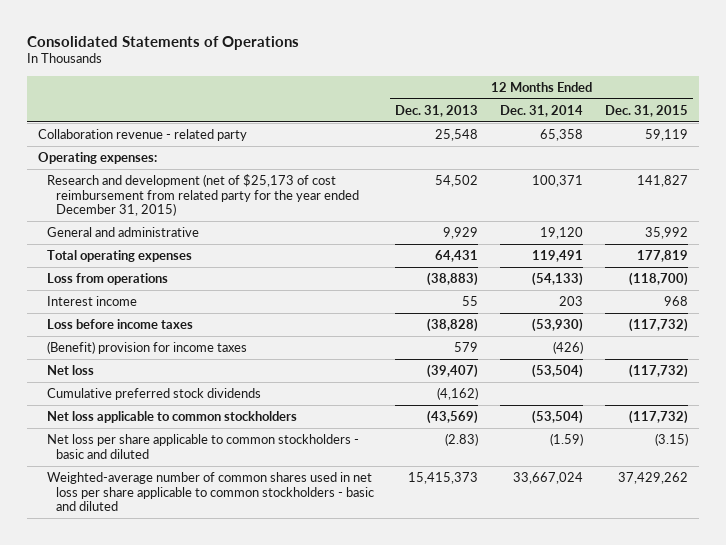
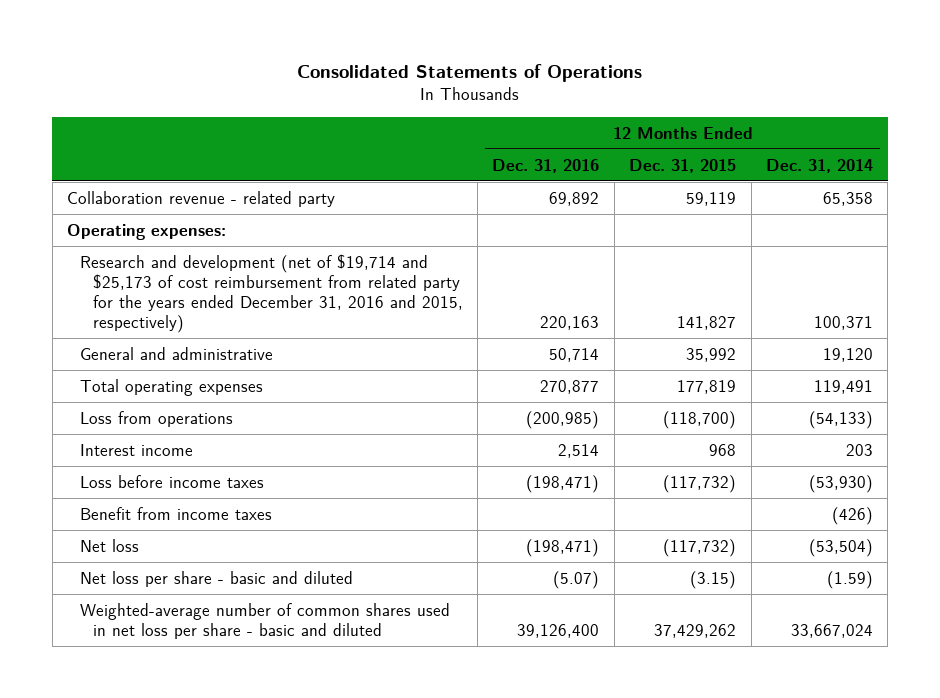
- | 12 Months Ended Dec. 31, 2013 | 12 Months Ended Dec. 31, 2014 | 12 Months Ended Dec. 31, 2015
+ | 12 Months Ended Dec. 31, 2016 | 12 Months Ended Dec. 31, 2015 | 12 Months Ended Dec. 31, 2014
- Research and development (net of $25,173 of cost reimbursement from related party for the year ended December 31, 2015) | 54,502 | 100,371 | 141,827
+ Research and development (net of $19,714 and $25,173 of cost reimbursement from related party for the years ended December 31, 2016 and 2015, respectively) | 220,163 | 141,827 | 100,371
- (Benefit) provision for income taxes | 579 | (426) |
+ Benefit from income taxes | | | (426)
- Cumulative preferred stock dividends | (4,162) | |
- Net loss applicable to common stockholders | (43,569) | (53,504) | (117,732)
- Net loss per share applicable to common stockholders - basic and diluted | (2.83) | (1.59) | (3.15)
- Weighted-average number of common shares used in net loss per share applicable to common stockholders - basic and diluted | 15,415,373 | 33,667,024 | 37,429,262
+ Net loss per share - basic and diluted | (5.07) | (3.15) | (1.59)
+ Weighted-average number of common shares used in net loss per share - basic and diluted | 39,126,400 | 37,429,262 | 33,667,024

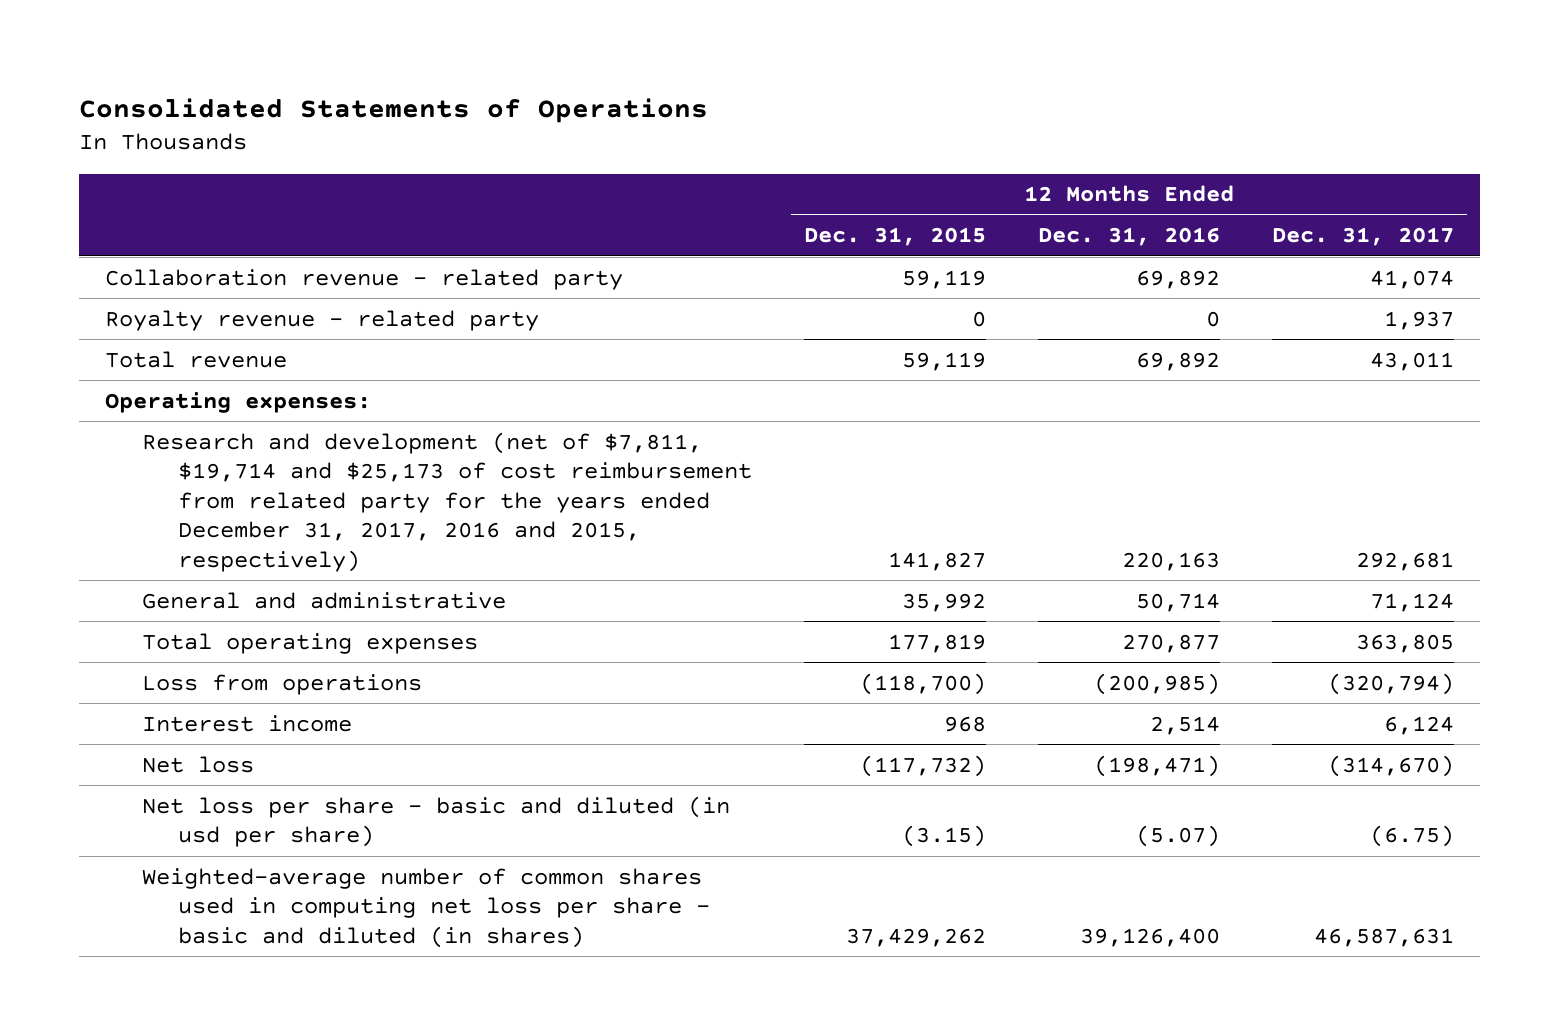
- | 12 Months Ended Dec. 31, 2016 | 12 Months Ended Dec. 31, 2015 | 12 Months Ended Dec. 31, 2014
+ | 12 Months Ended Dec. 31, 2015 | 12 Months Ended Dec. 31, 2016 | 12 Months Ended Dec. 31, 2017
+ Royalty revenue - related party | 0 | 0 | 1,937
+ Total revenue | 59,119 | 69,892 | 43,011
- Research and development (net of $19,714 and $25,173 of cost reimbursement from related party for the years ended December 31, 2016 and 2015, respectively) | 220,163 | 141,827 | 100,371
+ Research and development (net of $7,811, $19,714 and $25,173 of cost reimbursement from related party for the years ended December 31, 2017, 2016 and 2015, respectively) | 141,827 | 220,163 | 292,681
- Loss before income taxes | (198,471) | (117,732) | (53,930)
- Benefit from income taxes | | | (426)
- Net loss per share - basic and diluted | (5.07) | (3.15) | (1.59)
- Weighted-average number of common shares used in net loss per share - basic and diluted | 39,126,400 | 37,429,262 | 33,667,024
+ Net loss per share - basic and diluted (in usd per share) | (3.15) | (5.07) | (6.75)
+ Weighted-average number of common shares used in computing net loss per share - basic and diluted (in shares) | 37,429,262 | 39,126,400 | 46,587,631

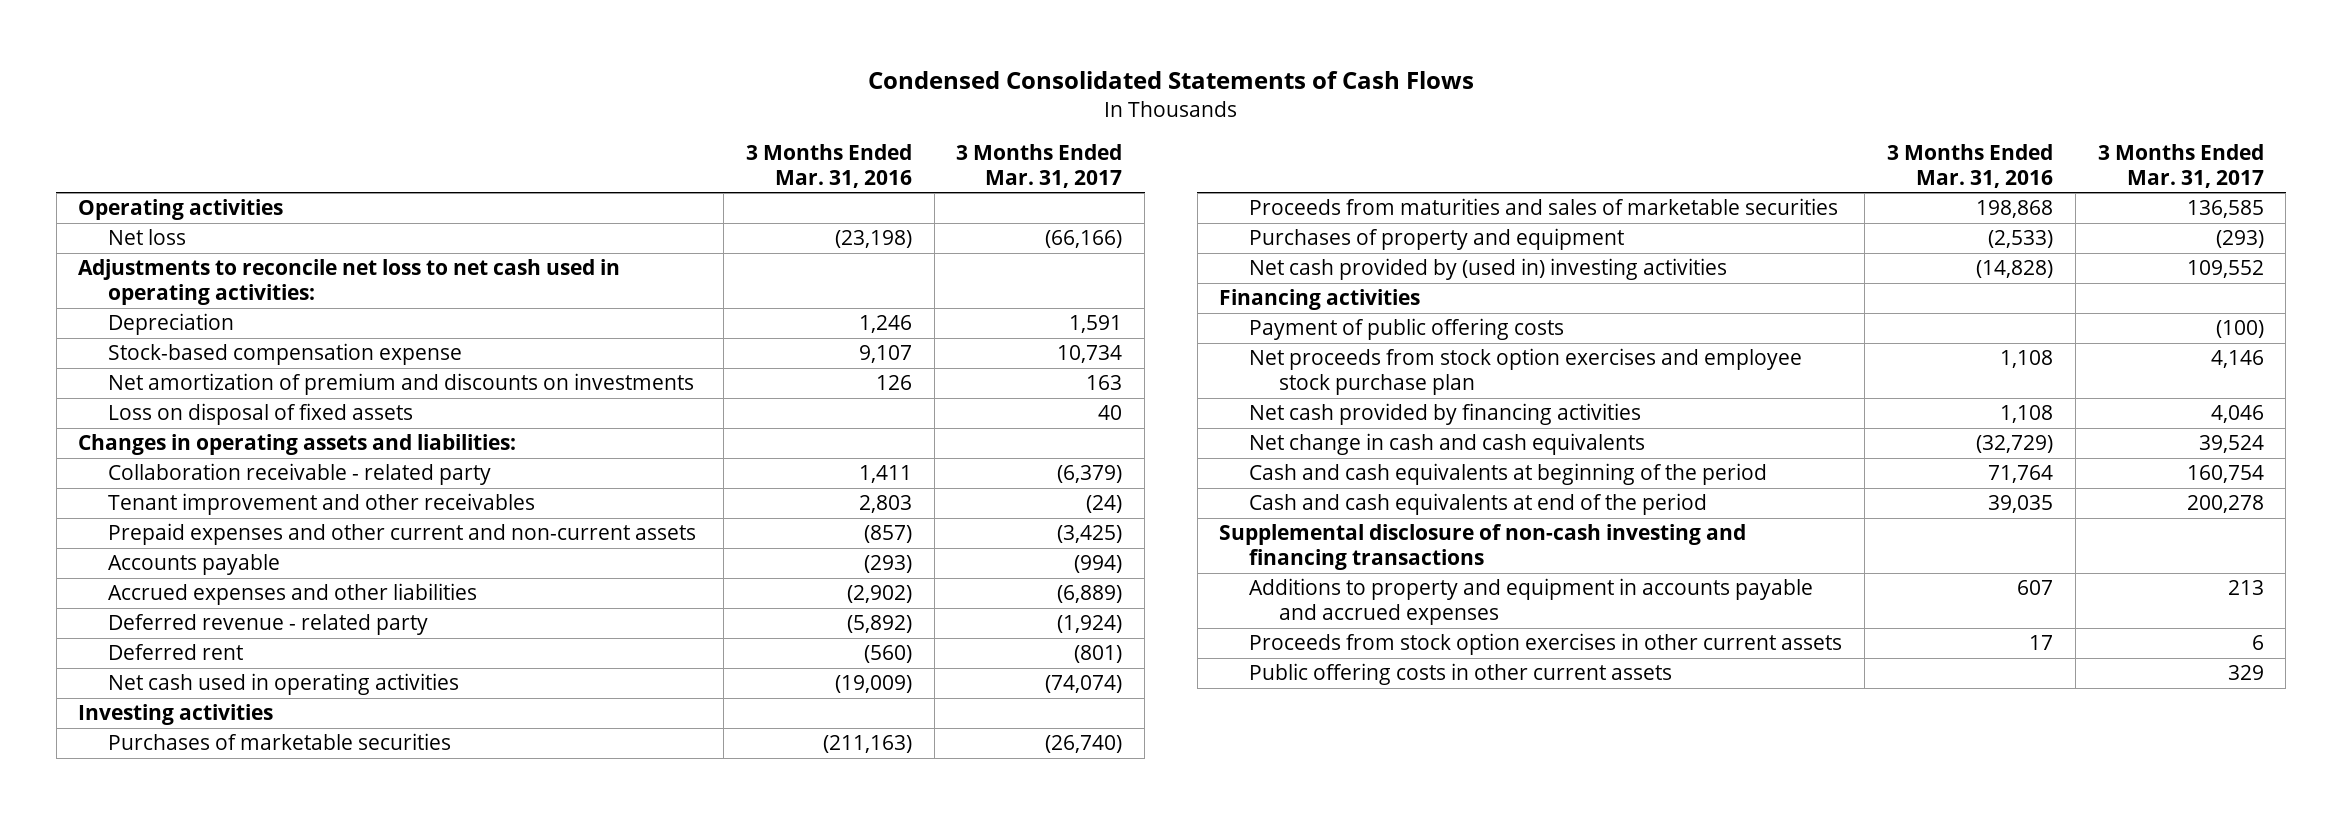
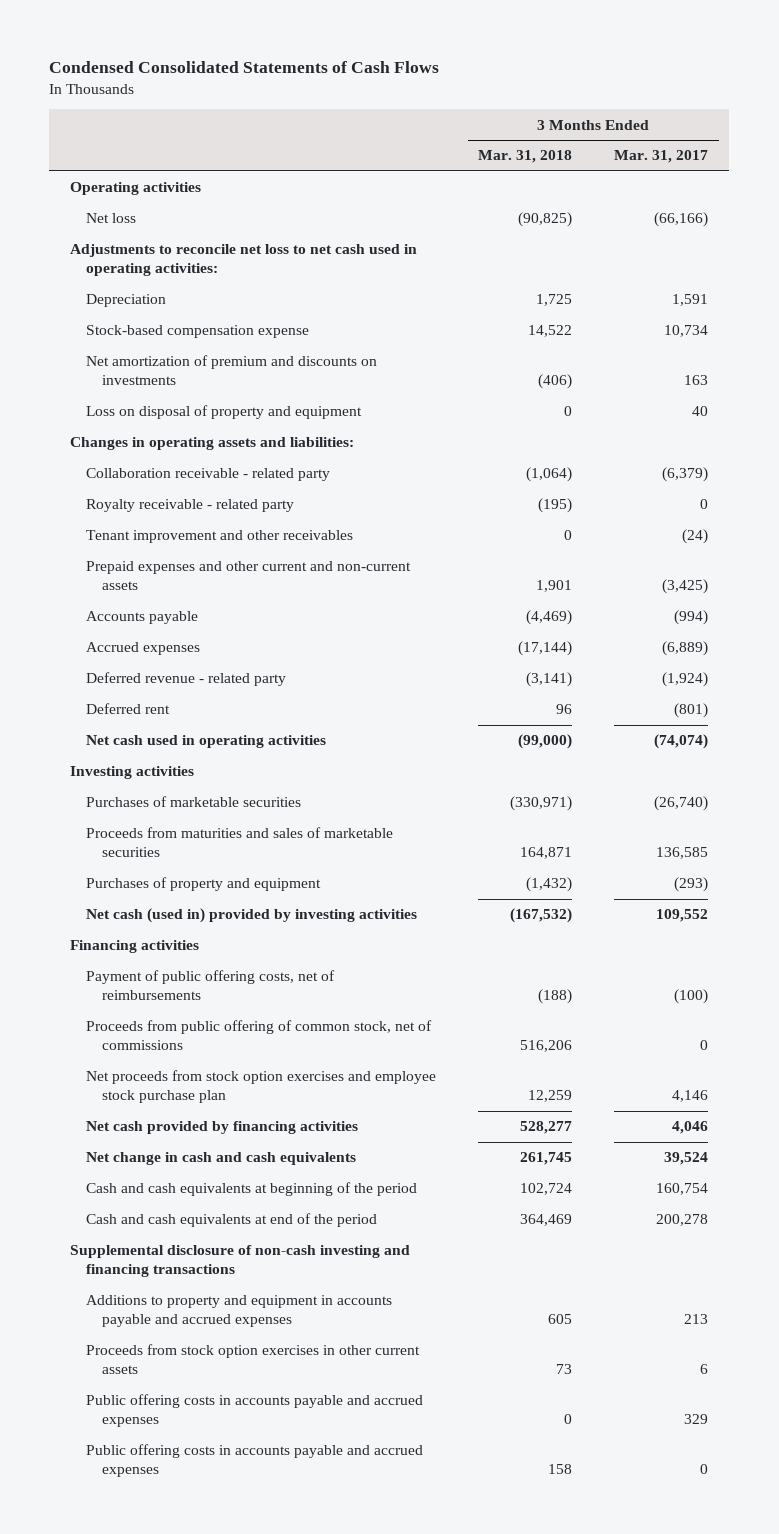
- | 3 Months Ended Mar. 31, 2016 | 3 Months Ended Mar. 31, 2017
+ | 3 Months Ended Mar. 31, 2018 | 3 Months Ended Mar. 31, 2017
- Loss on disposal of fixed assets | | 40
+ Loss on disposal of property and equipment | 0 | 40
+ Royalty receivable - related party | (195) | 0
- Accrued expenses and other liabilities | (2,902) | (6,889)
+ Accrued expenses | (17,144) | (6,889)
- Net cash provided by (used in) investing activities | (14,828) | 109,552
+ Net cash (used in) provided by investing activities | (167,532) | 109,552
- Payment of public offering costs | | (100)
+ Payment of public offering costs, net of reimbursements | (188) | (100)
+ Proceeds from public offering of common stock, net of commissions | 516,206 | 0
- Public offering costs in other current assets | | 329
+ Public offering costs in accounts payable and accrued expenses | 0 | 329
+ Public offering costs in accounts payable and accrued expenses | 158 | 0

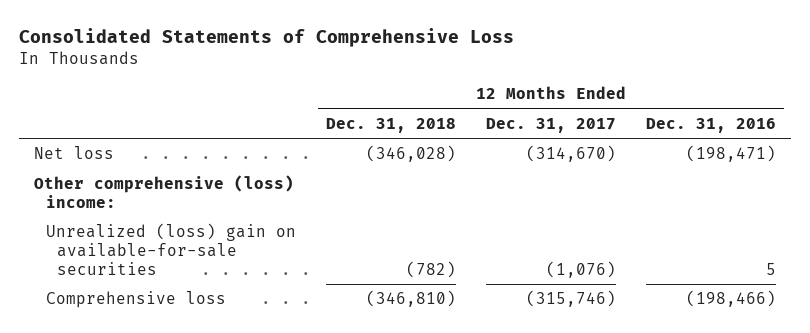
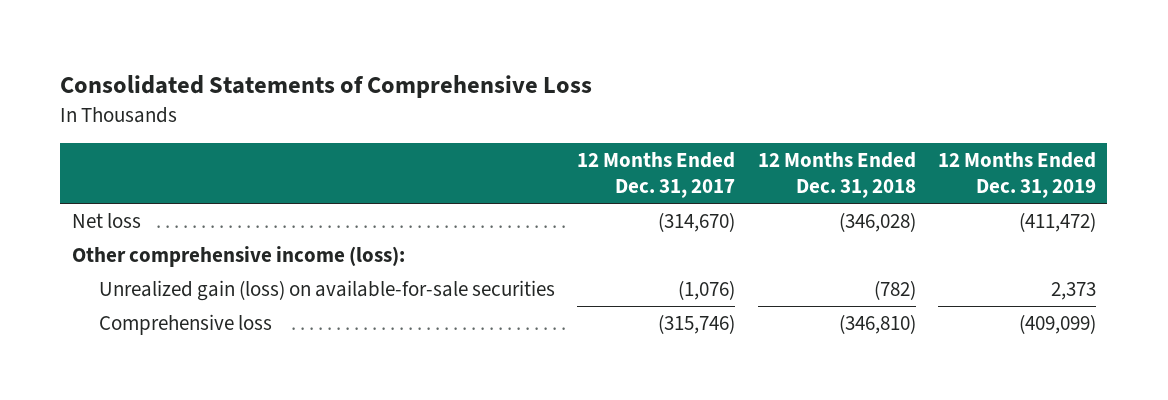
- | 12 Months Ended Dec. 31, 2018 | 12 Months Ended Dec. 31, 2017 | 12 Months Ended Dec. 31, 2016
+ | 12 Months Ended Dec. 31, 2017 | 12 Months Ended Dec. 31, 2018 | 12 Months Ended Dec. 31, 2019
- Other comprehensive (loss) income:
- Unrealized (loss) gain on available-for-sale securities | (782) | (1,076) | 5
+ Other comprehensive income (loss):
+ Unrealized gain (loss) on available-for-sale securities | (1,076) | (782) | 2,373

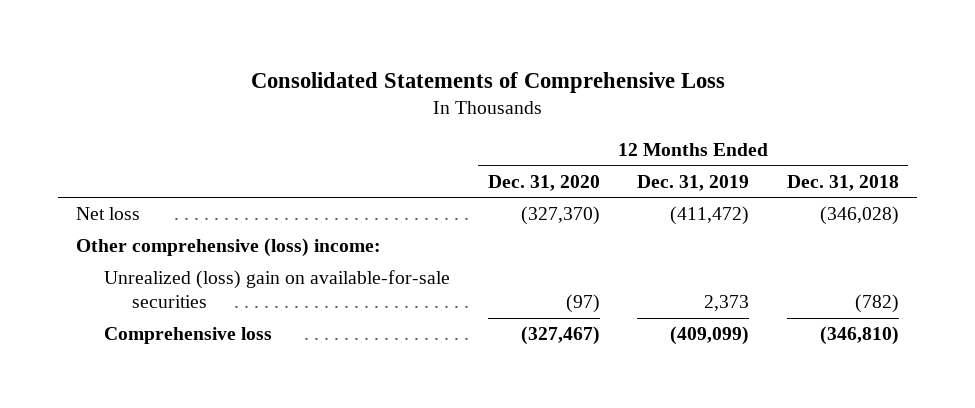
- | 12 Months Ended Dec. 31, 2017 | 12 Months Ended Dec. 31, 2018 | 12 Months Ended Dec. 31, 2019
+ | 12 Months Ended Dec. 31, 2020 | 12 Months Ended Dec. 31, 2019 | 12 Months Ended Dec. 31, 2018
- Other comprehensive income (loss):
- Unrealized gain (loss) on available-for-sale securities | (1,076) | (782) | 2,373
+ Other comprehensive (loss) income:
+ Unrealized (loss) gain on available-for-sale securities | (97) | 2,373 | (782)

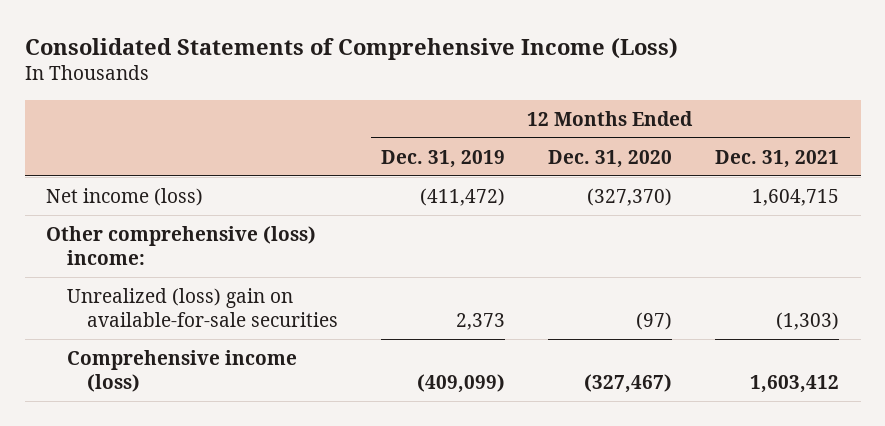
- Consolidated Statements of Comprehensive Loss
+ Consolidated Statements of Comprehensive Income (Loss)
- | 12 Months Ended Dec. 31, 2020 | 12 Months Ended Dec. 31, 2019 | 12 Months Ended Dec. 31, 2018
+ | 12 Months Ended Dec. 31, 2019 | 12 Months Ended Dec. 31, 2020 | 12 Months Ended Dec. 31, 2021
- Net loss | (327,370) | (411,472) | (346,028)
+ Net income (loss) | (411,472) | (327,370) | 1,604,715
- Comprehensive loss | (327,467) | (409,099) | (346,810)
+ Comprehensive income (loss) | (409,099) | (327,467) | 1,603,412

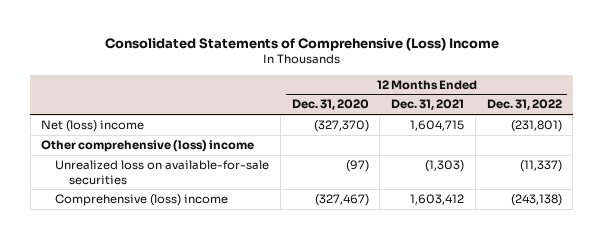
- Consolidated Statements of Comprehensive Income (Loss)
+ Consolidated Statements of Comprehensive (Loss) Income
- | 12 Months Ended Dec. 31, 2019 | 12 Months Ended Dec. 31, 2020 | 12 Months Ended Dec. 31, 2021
+ | 12 Months Ended Dec. 31, 2020 | 12 Months Ended Dec. 31, 2021 | 12 Months Ended Dec. 31, 2022
- Net income (loss) | (411,472) | (327,370) | 1,604,715
- Other comprehensive (loss) income:
- Unrealized (loss) gain on available-for-sale securities | 2,373 | (97) | (1,303)
- Comprehensive income (loss) | (409,099) | (327,467) | 1,603,412
+ Net (loss) income | (327,370) | 1,604,715 | (231,801)
+ Other comprehensive (loss) income
+ Unrealized loss on available-for-sale securities | (97) | (1,303) | (11,337)
+ Comprehensive (loss) income | (327,467) | 1,603,412 | (243,138)

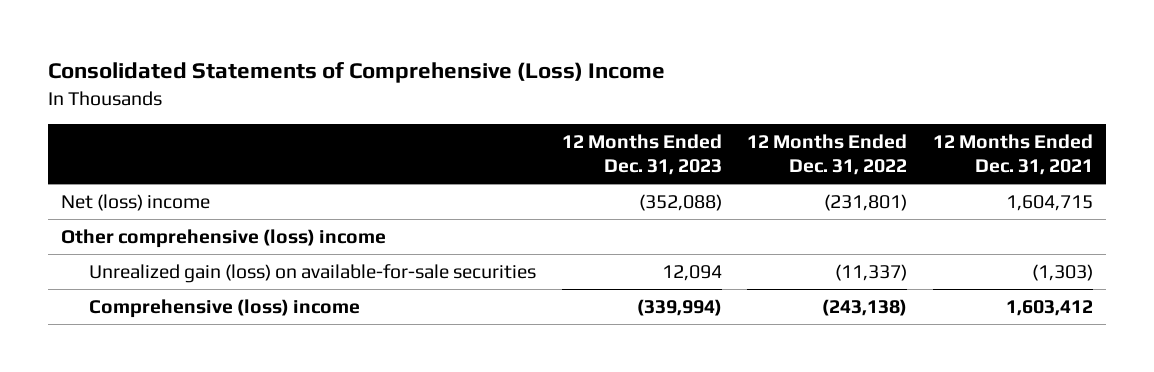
- | 12 Months Ended Dec. 31, 2020 | 12 Months Ended Dec. 31, 2021 | 12 Months Ended Dec. 31, 2022
+ | 12 Months Ended Dec. 31, 2023 | 12 Months Ended Dec. 31, 2022 | 12 Months Ended Dec. 31, 2021
- Unrealized loss on available-for-sale securities | (97) | (1,303) | (11,337)
+ Unrealized gain (loss) on available-for-sale securities | 12,094 | (11,337) | (1,303)

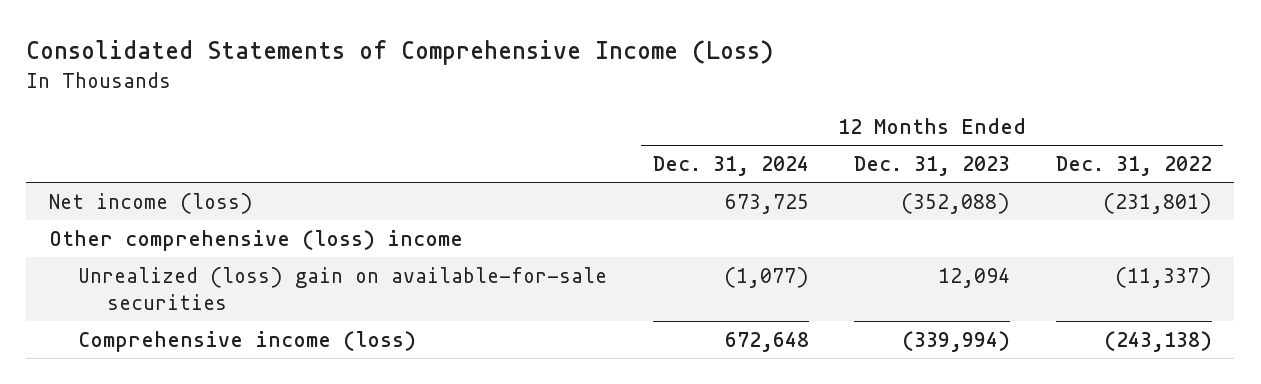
- Consolidated Statements of Comprehensive (Loss) Income
+ Consolidated Statements of Comprehensive Income (Loss)
- | 12 Months Ended Dec. 31, 2023 | 12 Months Ended Dec. 31, 2022 | 12 Months Ended Dec. 31, 2021
+ | 12 Months Ended Dec. 31, 2024 | 12 Months Ended Dec. 31, 2023 | 12 Months Ended Dec. 31, 2022
- Net (loss) income | (352,088) | (231,801) | 1,604,715
+ Net income (loss) | 673,725 | (352,088) | (231,801)
- Unrealized gain (loss) on available-for-sale securities | 12,094 | (11,337) | (1,303)
- Comprehensive (loss) income | (339,994) | (243,138) | 1,603,412
+ Unrealized (loss) gain on available-for-sale securities | (1,077) | 12,094 | (11,337)
+ Comprehensive income (loss) | 672,648 | (339,994) | (243,138)

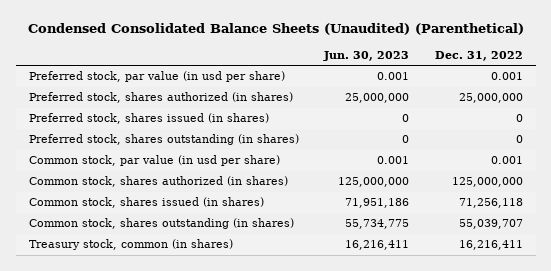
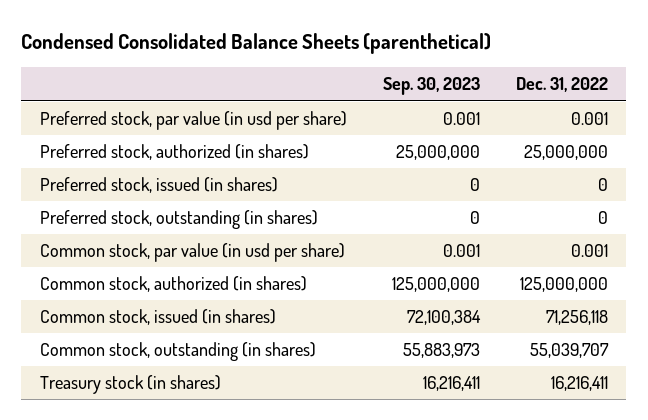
- Condensed Consolidated Balance Sheets (Unaudited) (Parenthetical)
+ Condensed Consolidated Balance Sheets (parenthetical)
- | Jun. 30, 2023 | Dec. 31, 2022
+ | Sep. 30, 2023 | Dec. 31, 2022
- Preferred stock, shares authorized (in shares) | 25,000,000 | 25,000,000
- Preferred stock, shares issued (in shares) | 0 | 0
- Preferred stock, shares outstanding (in shares) | 0 | 0
+ Preferred stock, authorized (in shares) | 25,000,000 | 25,000,000
+ Preferred stock, issued (in shares) | 0 | 0
+ Preferred stock, outstanding (in shares) | 0 | 0
- Common stock, shares authorized (in shares) | 125,000,000 | 125,000,000
- Common stock, shares issued (in shares) | 71,951,186 | 71,256,118
- Common stock, shares outstanding (in shares) | 55,734,775 | 55,039,707
- Treasury stock, common (in shares) | 16,216,411 | 16,216,411
+ Common stock, authorized (in shares) | 125,000,000 | 125,000,000
+ Common stock, issued (in shares) | 72,100,384 | 71,256,118
+ Common stock, outstanding (in shares) | 55,883,973 | 55,039,707
+ Treasury stock (in shares) | 16,216,411 | 16,216,411

